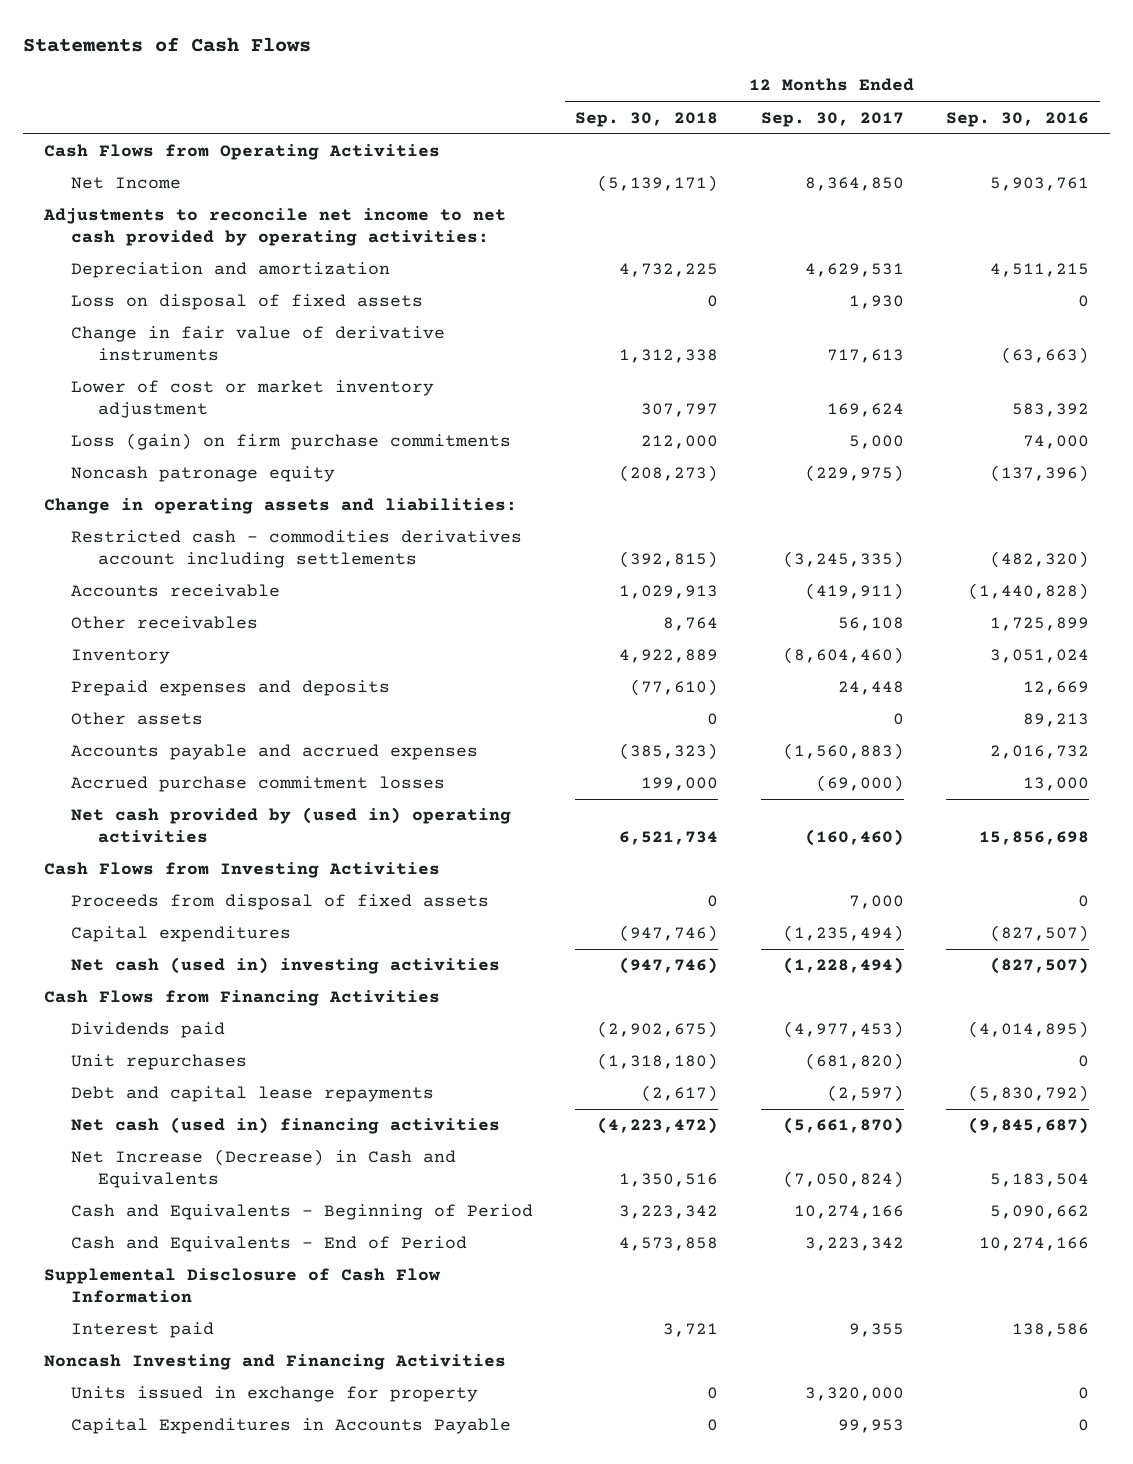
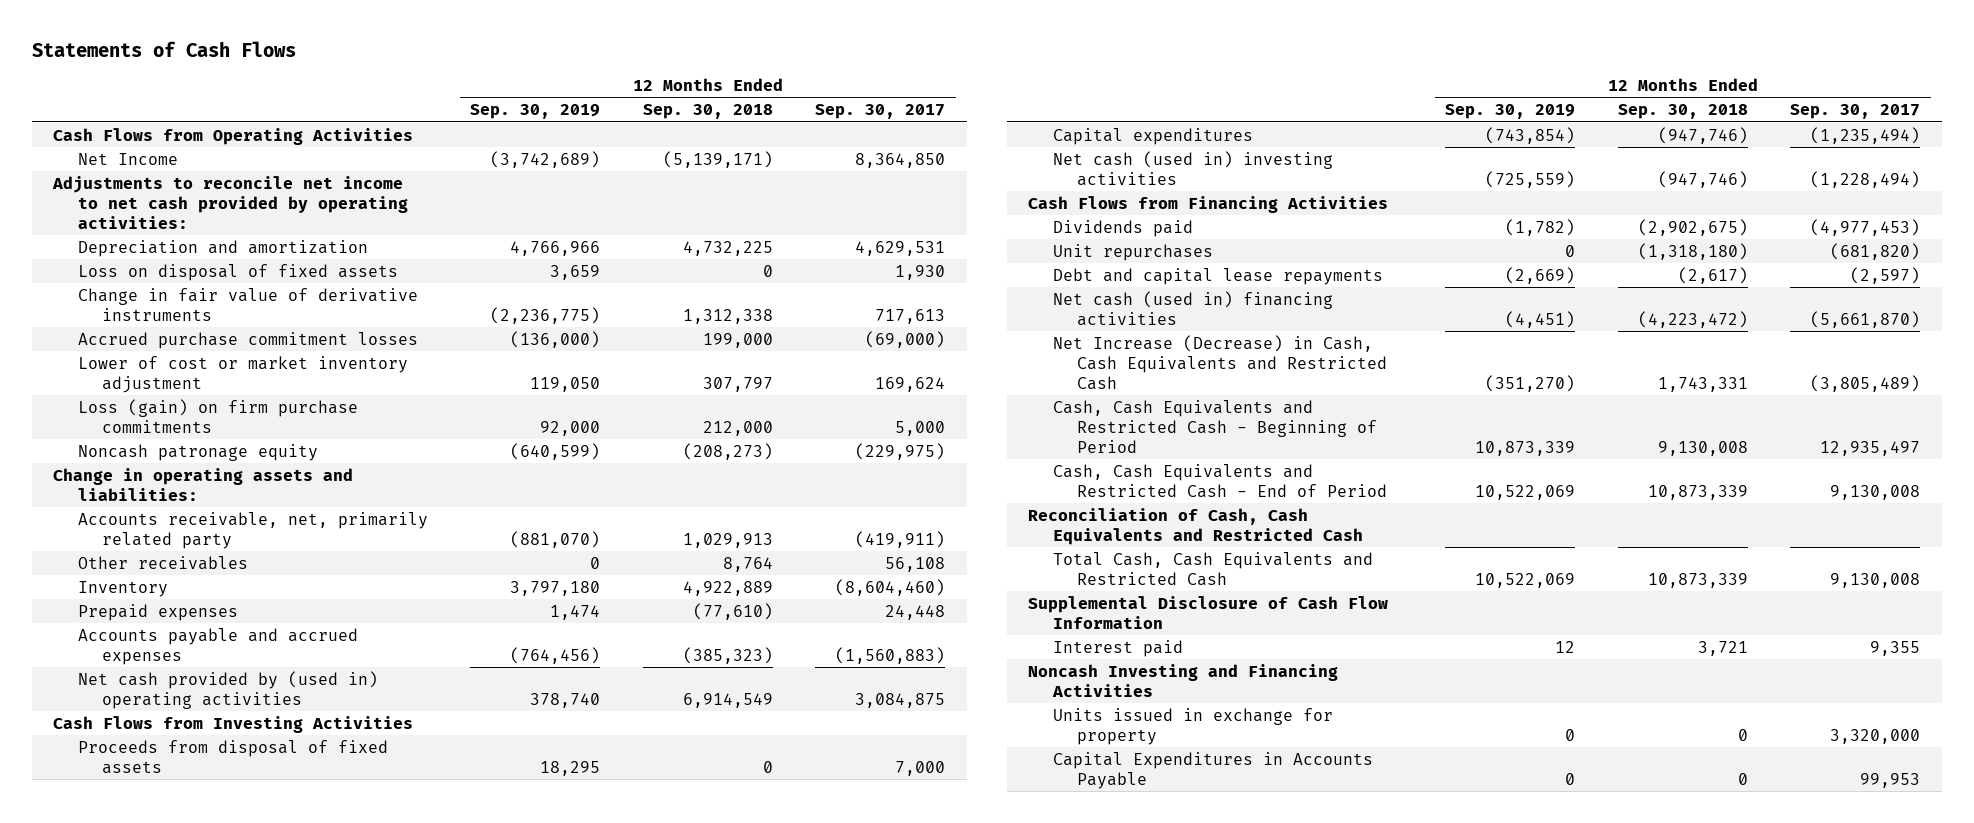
- | 12 Months Ended Sep. 30, 2018 | 12 Months Ended Sep. 30, 2017 | 12 Months Ended Sep. 30, 2016
+ | 12 Months Ended Sep. 30, 2019 | 12 Months Ended Sep. 30, 2018 | 12 Months Ended Sep. 30, 2017
moved up: Accrued purchase commitment losses | (136,000) | 199,000 | (69,000)
- Restricted cash - commodities derivatives account including settlements | (392,815) | (3,245,335) | (482,320)
- Accounts receivable | 1,029,913 | (419,911) | (1,440,828)
+ Accounts receivable, net, primarily related party | (881,070) | 1,029,913 | (419,911)
- Prepaid expenses and deposits | (77,610) | 24,448 | 12,669
- Other assets | 0 | 0 | 89,213
+ Prepaid expenses | 1,474 | (77,610) | 24,448
- Net cash provided by (used in) operating activities | 6,521,734 | (160,460) | 15,856,698
+ Net cash provided by (used in) operating activities | 378,740 | 6,914,549 | 3,084,875
- Net Increase (Decrease) in Cash and Equivalents | 1,350,516 | (7,050,824) | 5,183,504
- Cash and Equivalents - Beginning of Period | 3,223,342 | 10,274,166 | 5,090,662
- Cash and Equivalents - End of Period | 4,573,858 | 3,223,342 | 10,274,166
+ Net Increase (Decrease) in Cash, Cash Equivalents and Restricted Cash | (351,270) | 1,743,331 | (3,805,489)
+ Cash, Cash Equivalents and Restricted Cash - Beginning of Period | 10,873,339 | 9,130,008 | 12,935,497
+ Cash, Cash Equivalents and Restricted Cash - End of Period | 10,522,069 | 10,873,339 | 9,130,008
+ Reconciliation of Cash, Cash Equivalents and Restricted Cash
+ Total Cash, Cash Equivalents and Restricted Cash | 10,522,069 | 10,873,339 | 9,130,008

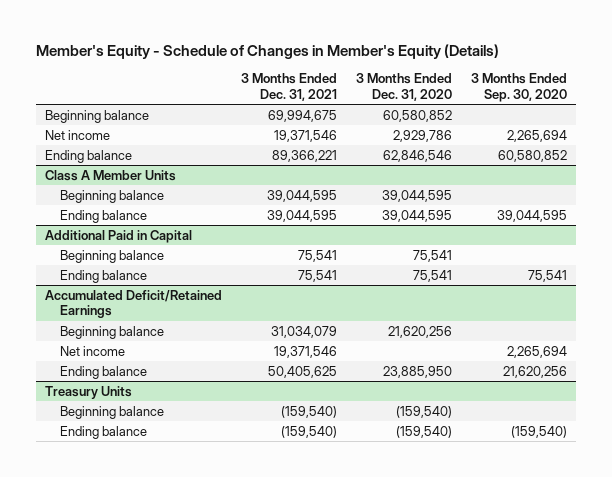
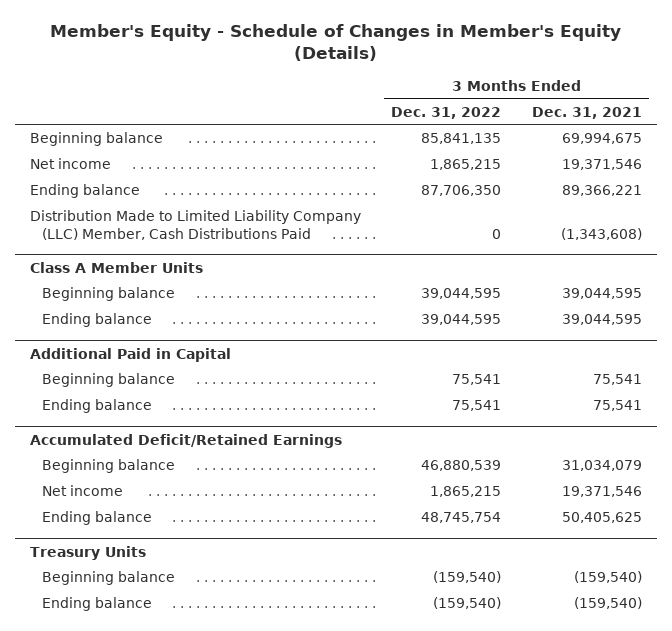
- | 3 Months Ended Dec. 31, 2021 | 3 Months Ended Dec. 31, 2020 | 3 Months Ended Sep. 30, 2020
+ | 3 Months Ended Dec. 31, 2022 | 3 Months Ended Dec. 31, 2021
+ Distribution Made to Limited Liability Company (LLC) Member, Cash Distributions Paid | 0 | (1,343,608)

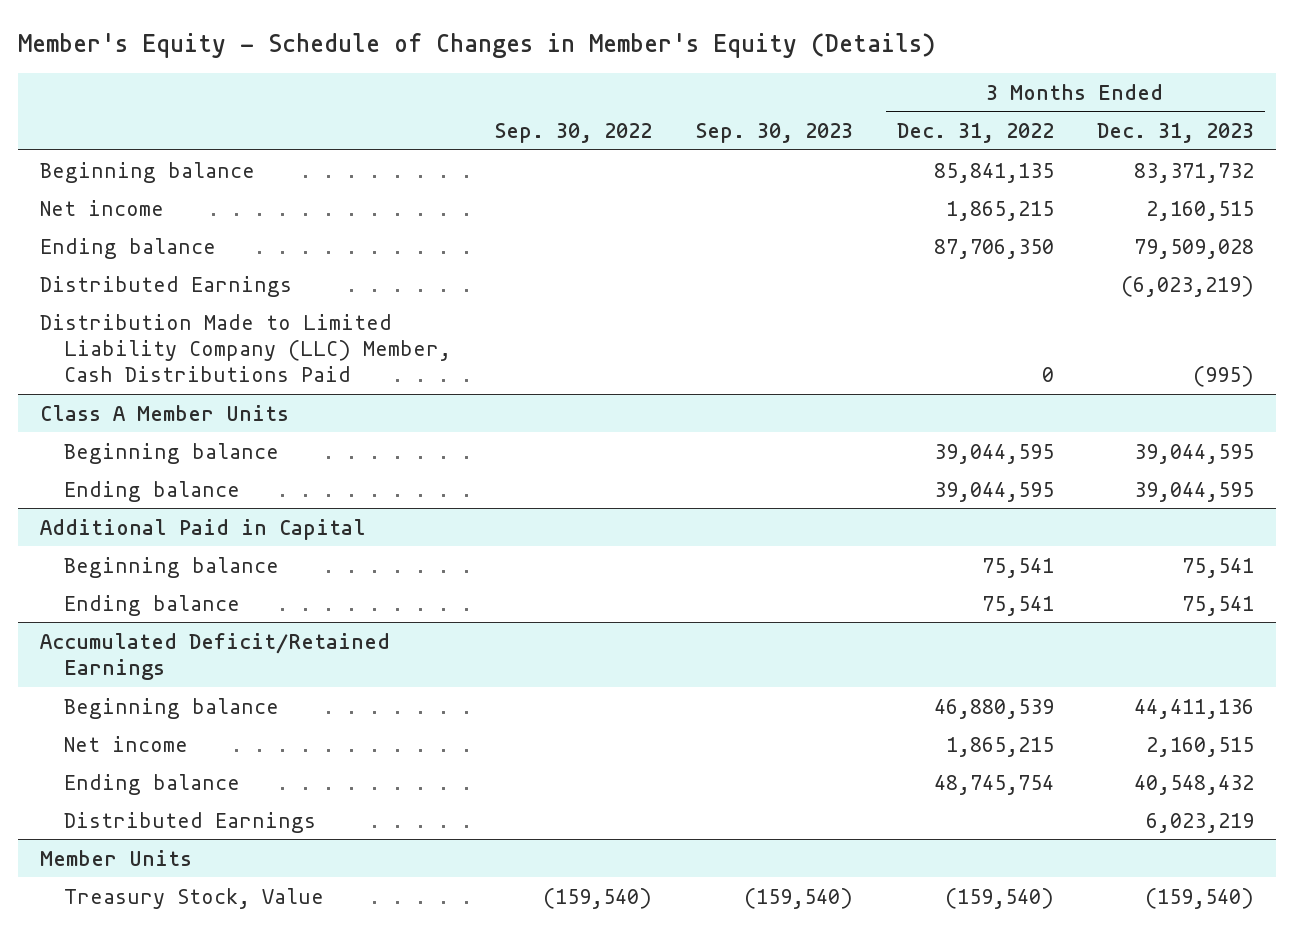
- | 3 Months Ended Dec. 31, 2022 | 3 Months Ended Dec. 31, 2021
+ | Sep. 30, 2022 | Sep. 30, 2023 | 3 Months Ended Dec. 31, 2022 | 3 Months Ended Dec. 31, 2023
+ Distributed Earnings | | | | (6,023,219)
- Treasury Units
- Beginning balance | (159,540) | (159,540)
- Ending balance | (159,540) | (159,540)
@ Accumulated Deficit/Retained Earnings
+ Distributed Earnings | | | | 6,023,219
+ Member Units
+ Treasury Stock, Value | (159,540) | (159,540) | (159,540) | (159,540)

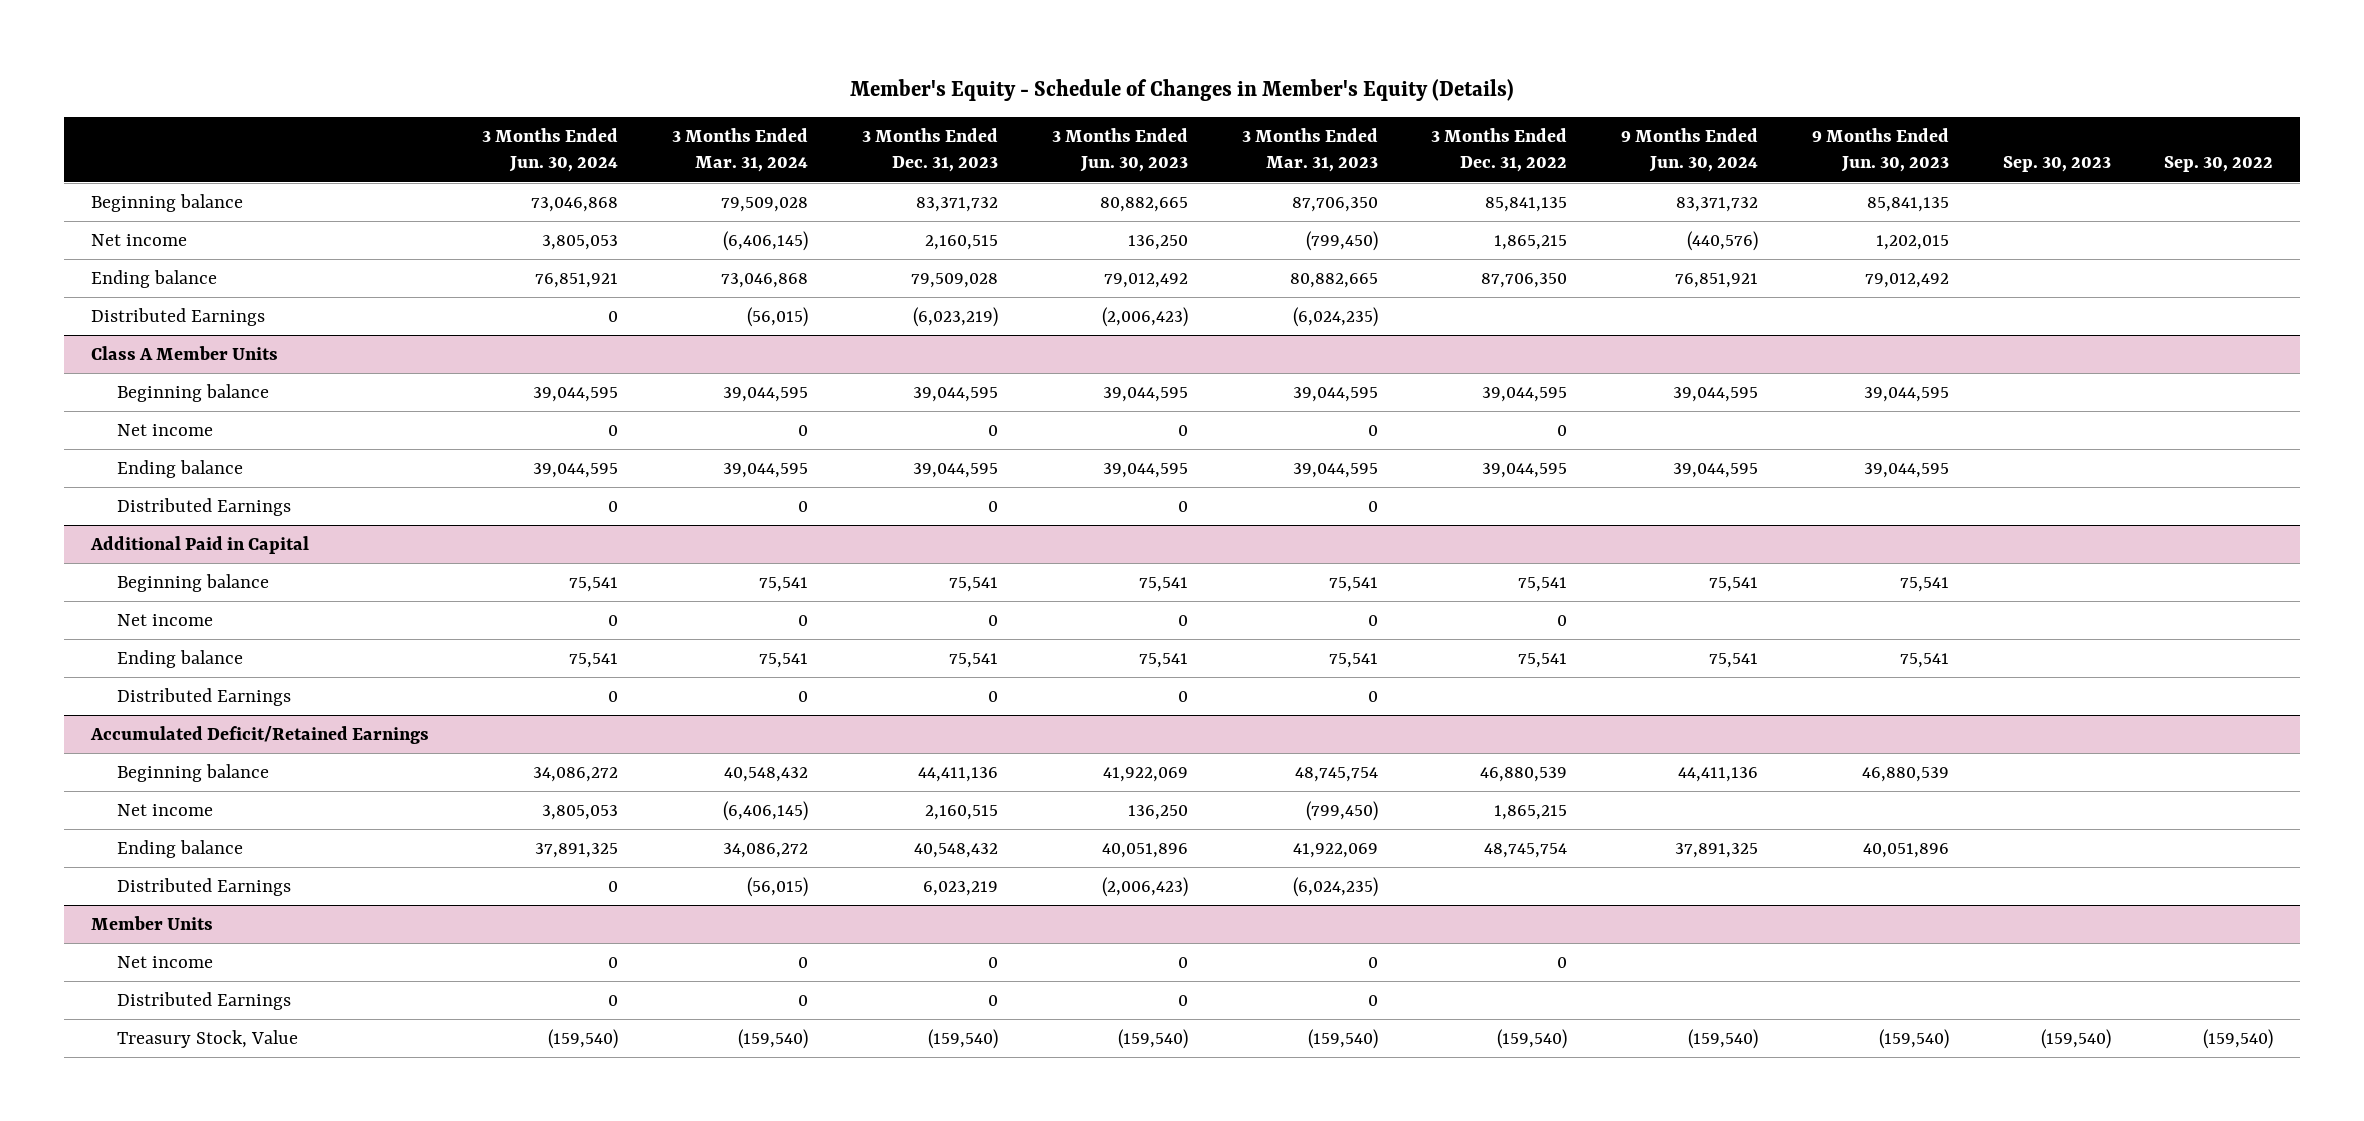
- | Sep. 30, 2022 | Sep. 30, 2023 | 3 Months Ended Dec. 31, 2022 | 3 Months Ended Dec. 31, 2023
+ | 3 Months Ended Jun. 30, 2024 | 3 Months Ended Mar. 31, 2024 | 3 Months Ended Dec. 31, 2023 | 3 Months Ended Jun. 30, 2023 | 3 Months Ended Mar. 31, 2023 | 3 Months Ended Dec. 31, 2022 | 9 Months Ended Jun. 30, 2024 | 9 Months Ended Jun. 30, 2023 | Sep. 30, 2023 | Sep. 30, 2022
- Distribution Made to Limited Liability Company (LLC) Member, Cash Distributions Paid | | | 0 | (995)
@ Class A Member Units
+ Net income | 0 | 0 | 0 | 0 | 0 | 0 | | | |
+ Distributed Earnings | 0 | 0 | 0 | 0 | 0 | | | | |
@ Additional Paid in Capital
+ Net income | 0 | 0 | 0 | 0 | 0 | 0 | | | |
+ Distributed Earnings | 0 | 0 | 0 | 0 | 0 | | | | |
@ Member Units
+ Net income | 0 | 0 | 0 | 0 | 0 | 0 | | | |
+ Distributed Earnings | 0 | 0 | 0 | 0 | 0 | | | | |

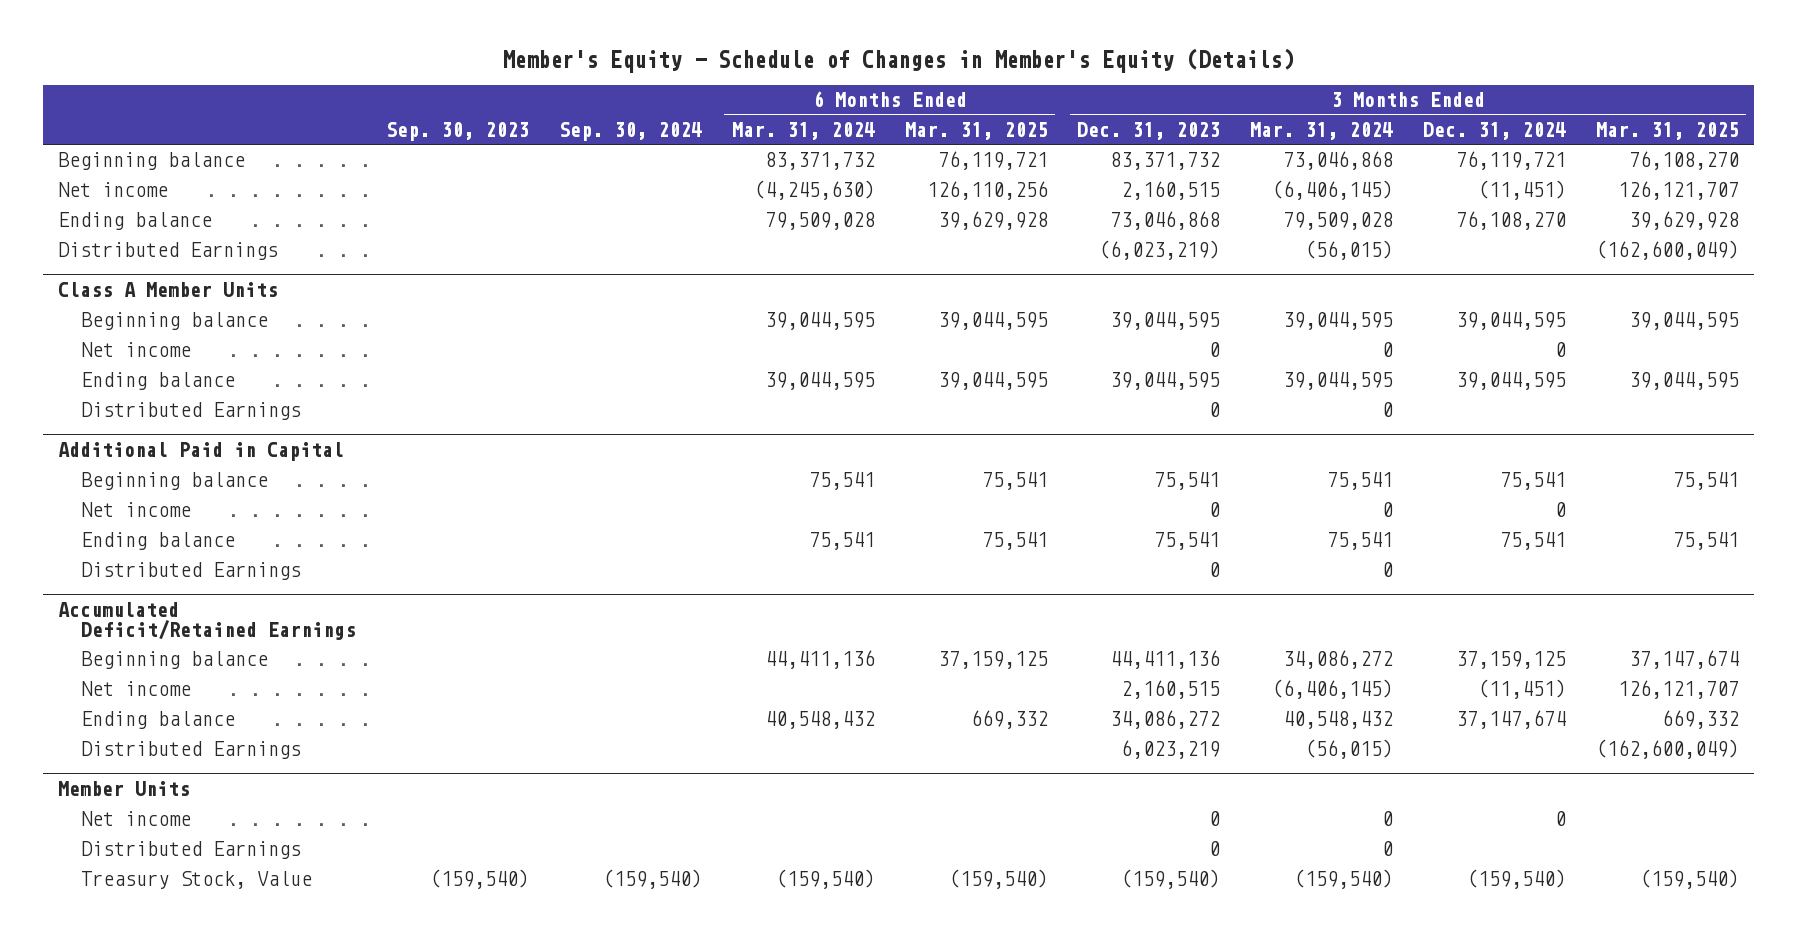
- | 3 Months Ended Jun. 30, 2024 | 3 Months Ended Mar. 31, 2024 | 3 Months Ended Dec. 31, 2023 | 3 Months Ended Jun. 30, 2023 | 3 Months Ended Mar. 31, 2023 | 3 Months Ended Dec. 31, 2022 | 9 Months Ended Jun. 30, 2024 | 9 Months Ended Jun. 30, 2023 | Sep. 30, 2023 | Sep. 30, 2022
+ | Sep. 30, 2023 | Sep. 30, 2024 | 6 Months Ended Mar. 31, 2024 | 6 Months Ended Mar. 31, 2025 | 3 Months Ended Dec. 31, 2023 | 3 Months Ended Mar. 31, 2024 | 3 Months Ended Dec. 31, 2024 | 3 Months Ended Mar. 31, 2025
- Beginning balance | 73,046,868 | 79,509,028 | 83,371,732 | 80,882,665 | 87,706,350 | 85,841,135 | 83,371,732 | 85,841,135 | |
+ Beginning balance | | | 83,371,732 | 76,119,721 | 83,371,732 | 73,046,868 | 76,119,721 | 76,108,270
- Ending balance | 76,851,921 | 73,046,868 | 79,509,028 | 79,012,492 | 80,882,665 | 87,706,350 | 76,851,921 | 79,012,492 | |
+ Ending balance | | | 79,509,028 | 39,629,928 | 73,046,868 | 79,509,028 | 76,108,270 | 39,629,928
@ Accumulated Deficit/Retained Earnings
- Beginning balance | 34,086,272 | 40,548,432 | 44,411,136 | 41,922,069 | 48,745,754 | 46,880,539 | 44,411,136 | 46,880,539 | |
+ Beginning balance | | | 44,411,136 | 37,159,125 | 44,411,136 | 34,086,272 | 37,159,125 | 37,147,674
- Ending balance | 37,891,325 | 34,086,272 | 40,548,432 | 40,051,896 | 41,922,069 | 48,745,754 | 37,891,325 | 40,051,896 | |
+ Ending balance | | | 40,548,432 | 669,332 | 34,086,272 | 40,548,432 | 37,147,674 | 669,332

